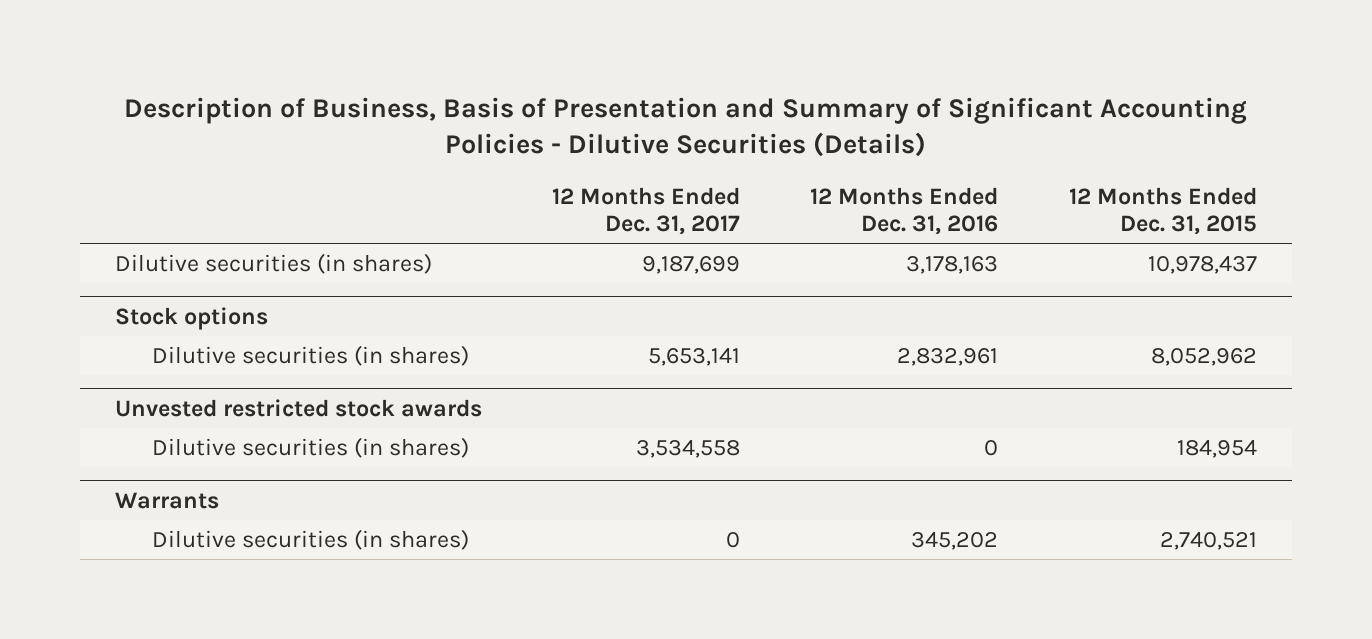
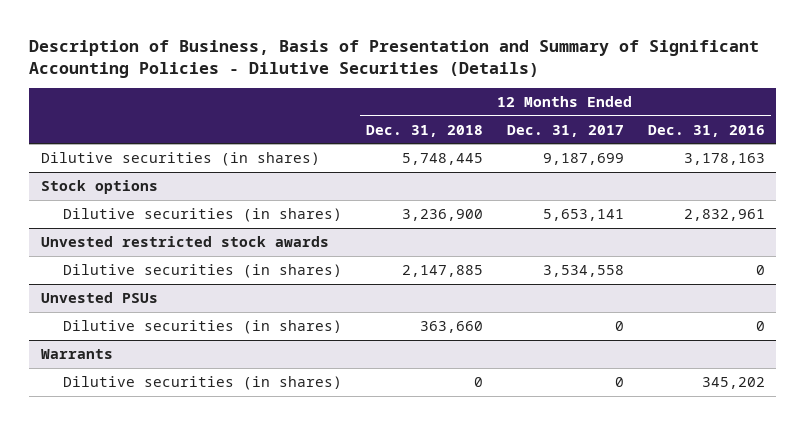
- | 12 Months Ended Dec. 31, 2017 | 12 Months Ended Dec. 31, 2016 | 12 Months Ended Dec. 31, 2015
+ | 12 Months Ended Dec. 31, 2018 | 12 Months Ended Dec. 31, 2017 | 12 Months Ended Dec. 31, 2016
+ Unvested PSUs
+ Dilutive securities (in shares) | 363,660 | 0 | 0

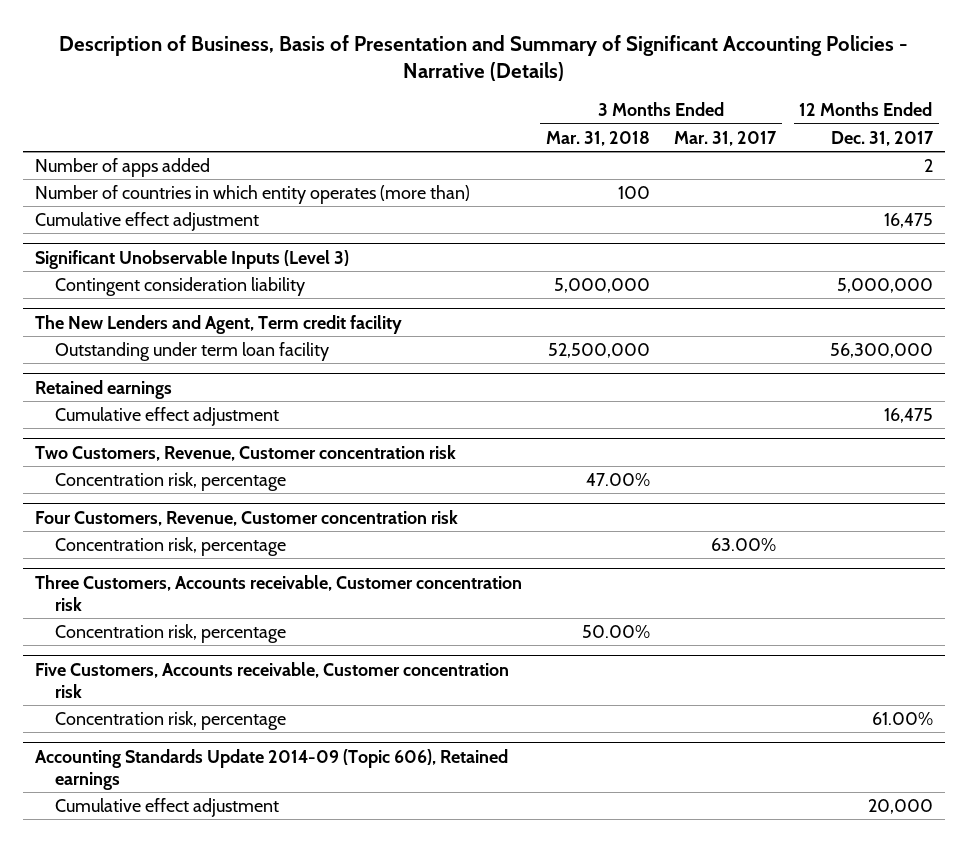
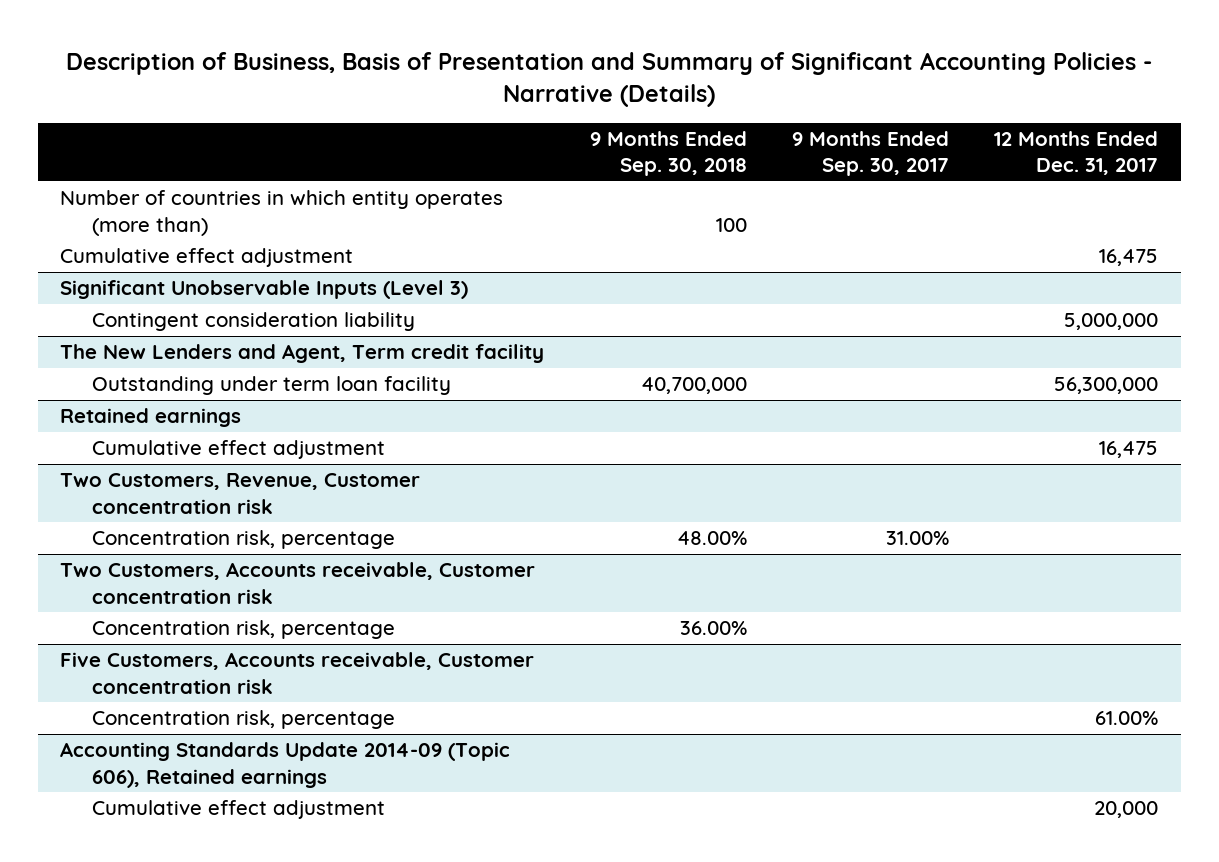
- | 3 Months Ended Mar. 31, 2018 | 3 Months Ended Mar. 31, 2017 | 12 Months Ended Dec. 31, 2017
+ | 9 Months Ended Sep. 30, 2018 | 9 Months Ended Sep. 30, 2017 | 12 Months Ended Dec. 31, 2017
- Number of apps added | | | 2
- Four Customers, Revenue, Customer concentration risk
- Concentration risk, percentage | | 63.00% |
- Three Customers, Accounts receivable, Customer concentration risk
+ Two Customers, Accounts receivable, Customer concentration risk

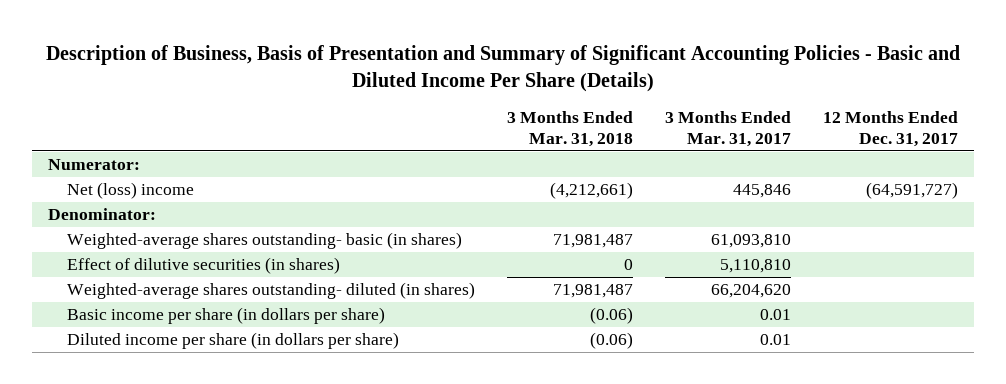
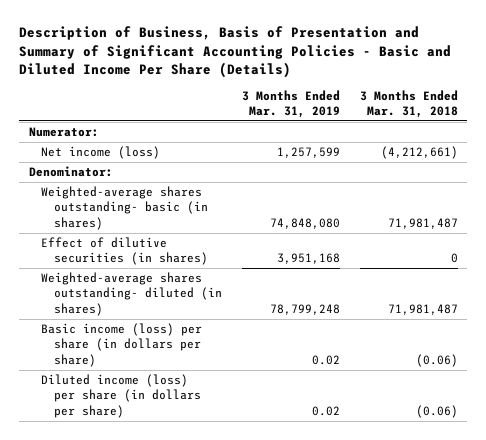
- | 3 Months Ended Mar. 31, 2018 | 3 Months Ended Mar. 31, 2017 | 12 Months Ended Dec. 31, 2017
+ | 3 Months Ended Mar. 31, 2019 | 3 Months Ended Mar. 31, 2018
- Net (loss) income | (4,212,661) | 445,846 | (64,591,727)
+ Net income (loss) | 1,257,599 | (4,212,661)
- Basic income per share (in dollars per share) | (0.06) | 0.01 |
- Diluted income per share (in dollars per share) | (0.06) | 0.01 |
+ Basic income (loss) per share (in dollars per share) | 0.02 | (0.06)
+ Diluted income (loss) per share (in dollars per share) | 0.02 | (0.06)

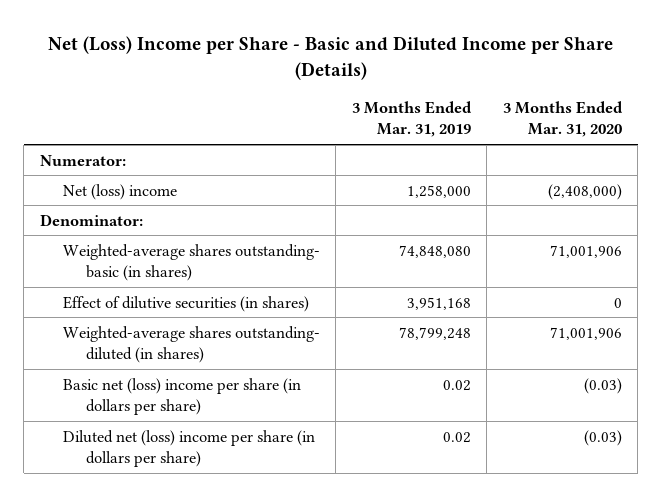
- Description of Business, Basis of Presentation and Summary of Significant Accounting Policies - Basic and Diluted Income Per Share (Details)
+ Net (Loss) Income per Share - Basic and Diluted Income per Share (Details)
- | 3 Months Ended Mar. 31, 2019 | 3 Months Ended Mar. 31, 2018
+ | 3 Months Ended Mar. 31, 2019 | 3 Months Ended Mar. 31, 2020
- Net income (loss) | 1,257,599 | (4,212,661)
+ Net (loss) income | 1,258,000 | (2,408,000)
- Basic income (loss) per share (in dollars per share) | 0.02 | (0.06)
- Diluted income (loss) per share (in dollars per share) | 0.02 | (0.06)
+ Basic net (loss) income per share (in dollars per share) | 0.02 | (0.03)
+ Diluted net (loss) income per share (in dollars per share) | 0.02 | (0.03)

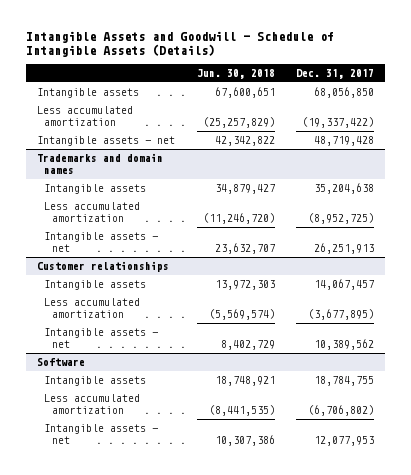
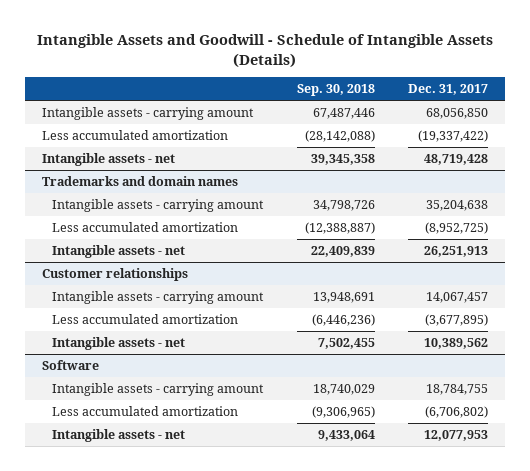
- | Jun. 30, 2018 | Dec. 31, 2017
+ | Sep. 30, 2018 | Dec. 31, 2017
- Intangible assets | 67,600,651 | 68,056,850
+ Intangible assets - carrying amount | 67,487,446 | 68,056,850
@ Trademarks and domain names
- Intangible assets | 34,879,427 | 35,204,638
+ Intangible assets - carrying amount | 34,798,726 | 35,204,638
@ Customer relationships
- Intangible assets | 13,972,303 | 14,067,457
+ Intangible assets - carrying amount | 13,948,691 | 14,067,457
@ Software
- Intangible assets | 18,748,921 | 18,784,755
+ Intangible assets - carrying amount | 18,740,029 | 18,784,755

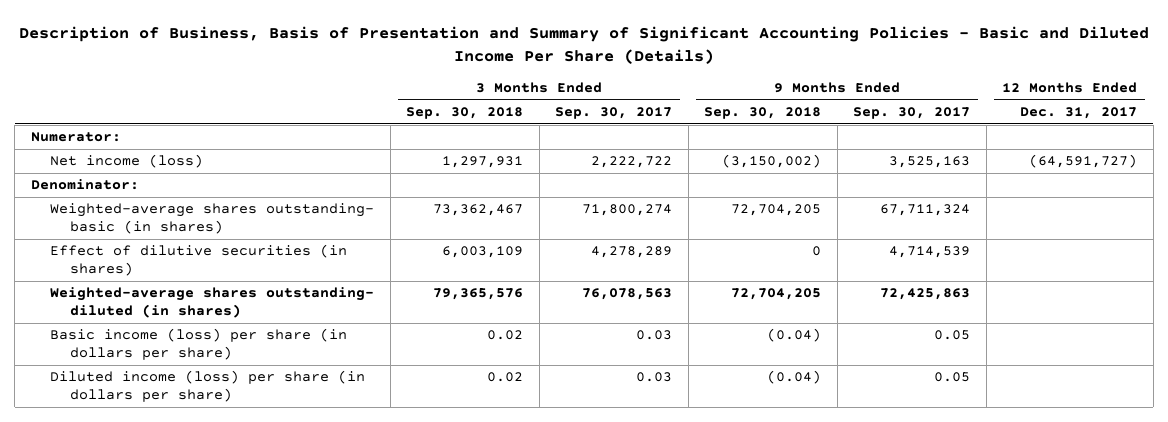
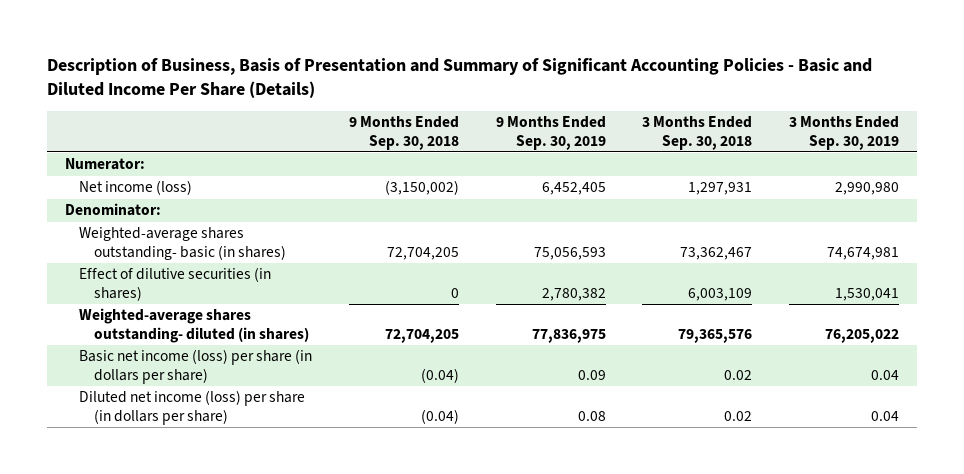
- | 3 Months Ended Sep. 30, 2018 | 3 Months Ended Sep. 30, 2017 | 9 Months Ended Sep. 30, 2018 | 9 Months Ended Sep. 30, 2017 | 12 Months Ended Dec. 31, 2017
+ | 9 Months Ended Sep. 30, 2018 | 9 Months Ended Sep. 30, 2019 | 3 Months Ended Sep. 30, 2018 | 3 Months Ended Sep. 30, 2019
- Basic income (loss) per share (in dollars per share) | 0.02 | 0.03 | (0.04) | 0.05 |
- Diluted income (loss) per share (in dollars per share) | 0.02 | 0.03 | (0.04) | 0.05 |
+ Basic net income (loss) per share (in dollars per share) | (0.04) | 0.09 | 0.02 | 0.04
+ Diluted net income (loss) per share (in dollars per share) | (0.04) | 0.08 | 0.02 | 0.04

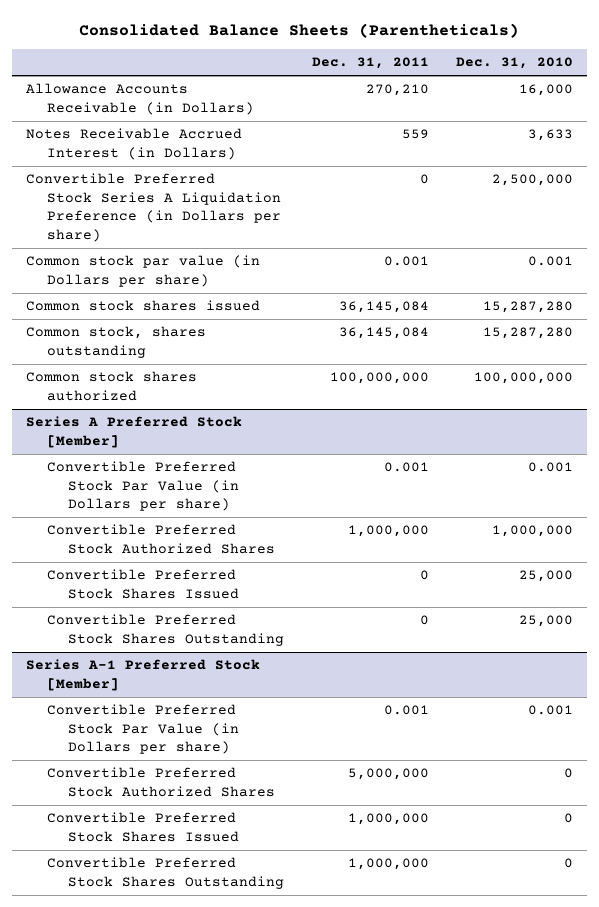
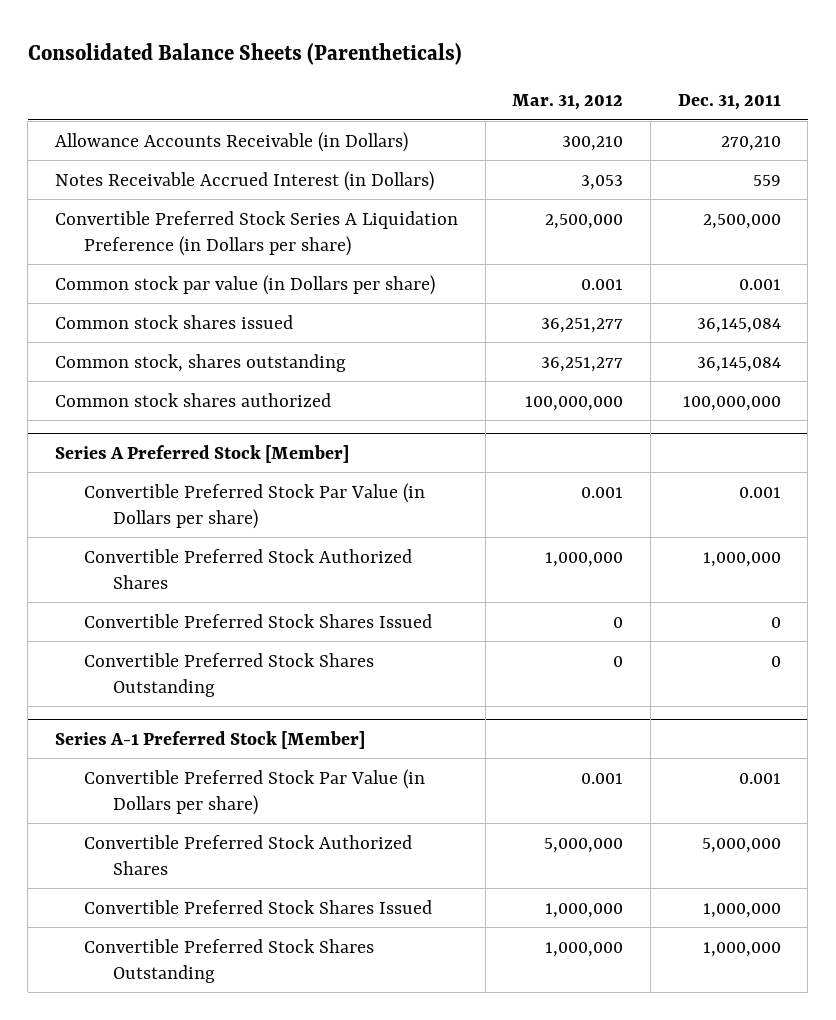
- | Dec. 31, 2011 | Dec. 31, 2010
+ | Mar. 31, 2012 | Dec. 31, 2011
- Convertible Preferred Stock Series A Liquidation Preference (in Dollars per share) | 0 | 2,500,000
+ Convertible Preferred Stock Series A Liquidation Preference (in Dollars per share) | 2,500,000 | 2,500,000

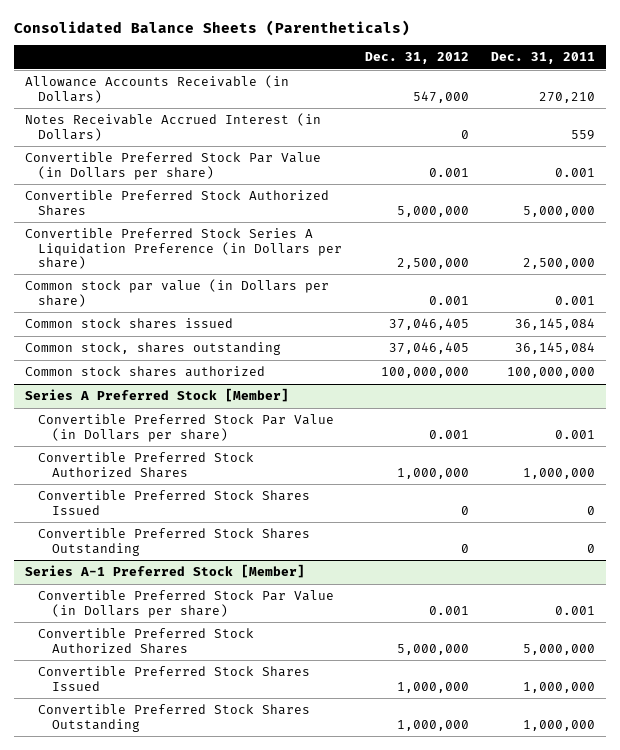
- | Mar. 31, 2012 | Dec. 31, 2011
+ | Dec. 31, 2012 | Dec. 31, 2011
- Allowance Accounts Receivable (in Dollars) | 300,210 | 270,210
+ Αllowancе Αccounts Rеcеivablе (in Dollars) | 547,000 | 270,210
+ Convertible Preferred Stock Par Value (in Dollars per share) | 0.001 | 0.001
+ Convertible Preferred Stock Authorized Shares | 5,000,000 | 5,000,000

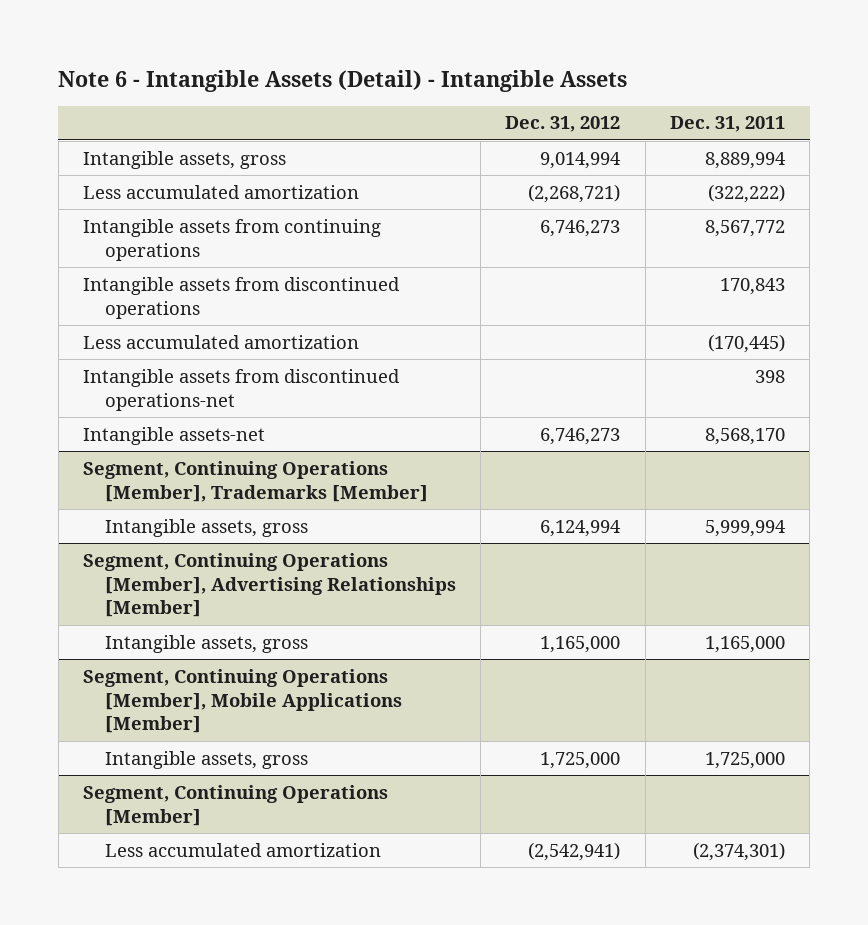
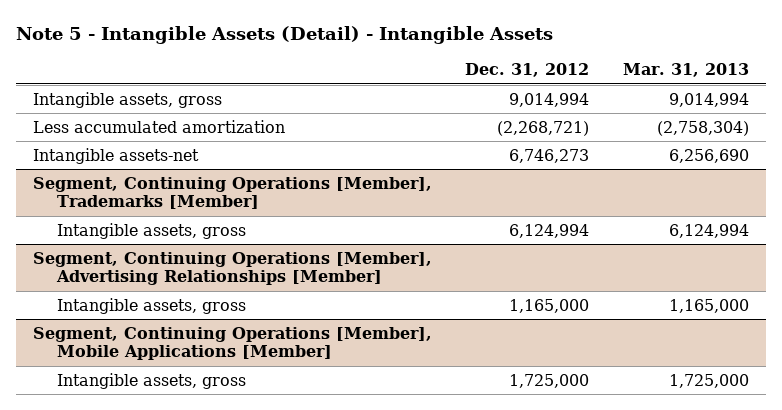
- Note 6 - Intangible Assets (Detail) - Intangible Assets
+ Note 5 - Intangible Assets (Detail) - Intangible Assets
- | Dec. 31, 2012 | Dec. 31, 2011
+ | Dec. 31, 2012 | Mar. 31, 2013
- Intangible assets from continuing operations | 6,746,273 | 8,567,772
- Intangible assets from discontinued operations | | 170,843
- Less accumulated amortization | | (170,445)
- Intangible assets from discontinued operations-net | | 398
- Segment, Continuing Operations [Member]
- Less accumulated amortization | (2,542,941) | (2,374,301)

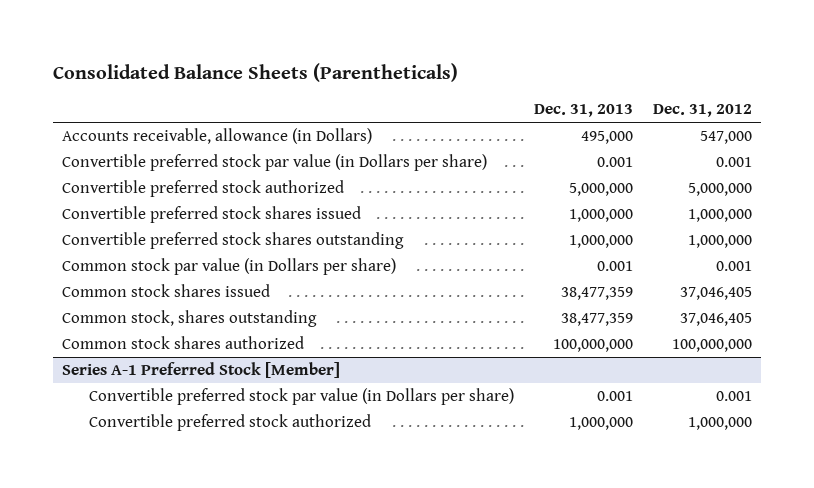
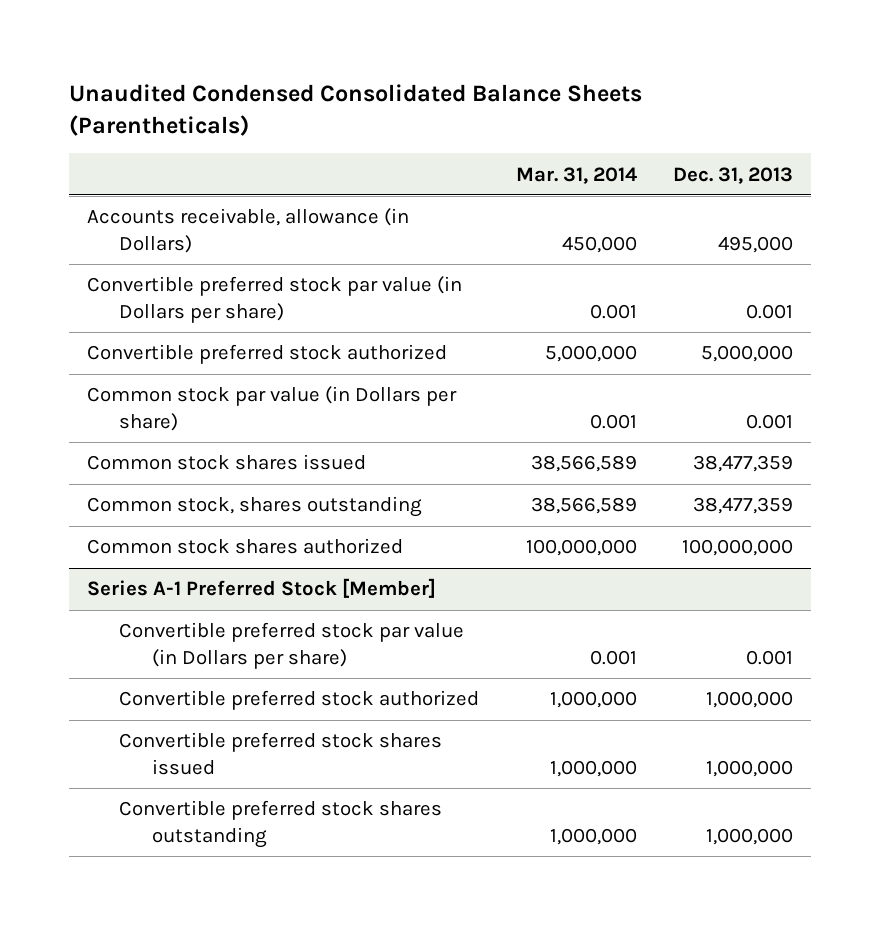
- Consolidated Balance Sheets (Parentheticals)
+ Unaudited Condensed Consolidated Balance Sheets (Parentheticals)
- | Dec. 31, 2013 | Dec. 31, 2012
+ | Mar. 31, 2014 | Dec. 31, 2013
- Convertible preferred stock shares issued | 1,000,000 | 1,000,000
- Convertible preferred stock shares outstanding | 1,000,000 | 1,000,000
@ Series A-1 Preferred Stock [Member]
+ Convertible preferred stock shares issued | 1,000,000 | 1,000,000
+ Convertible preferred stock shares outstanding | 1,000,000 | 1,000,000

